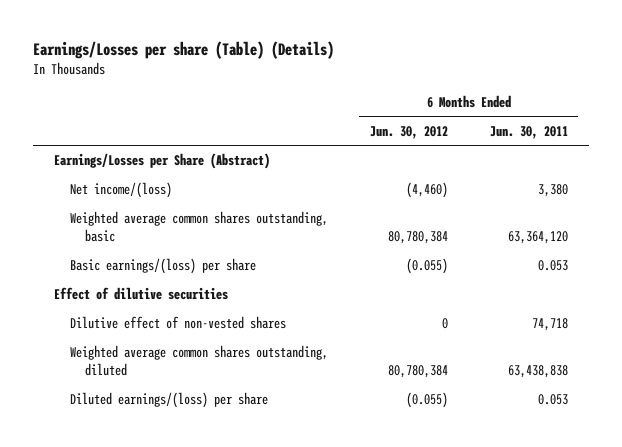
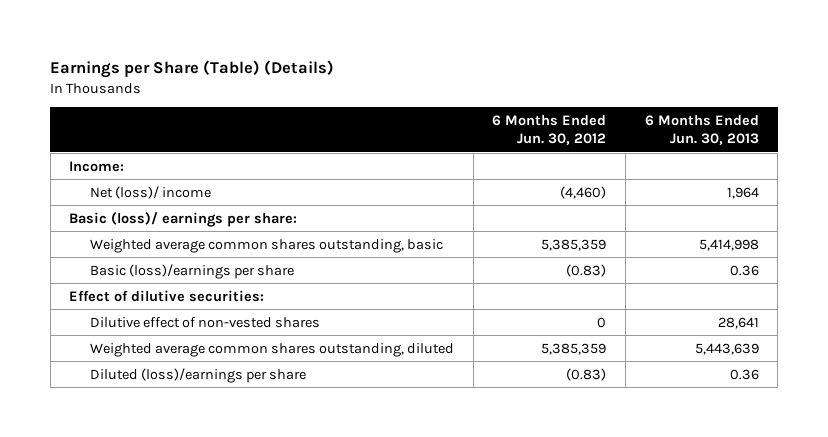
- Earnings/Losses per share (Table) (Details)
+ Earnings per Share (Table) (Details)
- | 6 Months Ended Jun. 30, 2012 | 6 Months Ended Jun. 30, 2011
+ | 6 Months Ended Jun. 30, 2012 | 6 Months Ended Jun. 30, 2013
- Earnings/Losses per Share (Abstract)
- Net income/(loss) | (4,460) | 3,380
- Weighted average common shares outstanding, basic | 80,780,384 | 63,364,120
- Basic earnings/(loss) per share | (0.055) | 0.053
- Effect of dilutive securities
+ Income:
+ Net (loss)/ income | (4,460) | 1,964
+ Basic (loss)/ earnings per share:
+ Weighted average common shares outstanding, basic | 5,385,359 | 5,414,998
+ Basic (loss)/earnings per share | (0.83) | 0.36
+ Effect of dilutive securities:
- Weighted average common shares outstanding, diluted | 80,780,384 | 63,438,838
- Diluted earnings/(loss) per share | (0.055) | 0.053
+ Weighted average common shares outstanding, diluted | 5,385,359 | 5,443,639
+ Diluted (loss)/earnings per share | (0.83) | 0.36

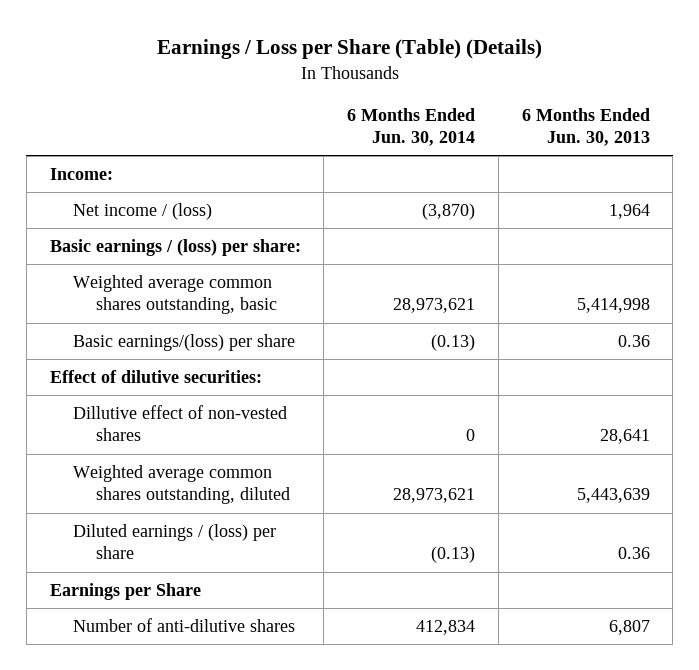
- Earnings per Share (Table) (Details)
+ Earnings / Loss per Share (Table) (Details)
- | 6 Months Ended Jun. 30, 2012 | 6 Months Ended Jun. 30, 2013
+ | 6 Months Ended Jun. 30, 2014 | 6 Months Ended Jun. 30, 2013
- Net (loss)/ income | (4,460) | 1,964
- Basic (loss)/ earnings per share:
+ Net income / (loss) | (3,870) | 1,964
+ Basic earnings / (loss) per share:
- Basic (loss)/earnings per share | (0.83) | 0.36
+ Basic earnings/(loss) per share | (0.13) | 0.36
- Dilutive effect of non-vested shares | 0 | 28,641
+ Dillutive effect of non-vested shares | 0 | 28,641
- Diluted (loss)/earnings per share | (0.83) | 0.36
+ Diluted earnings / (loss) per share | (0.13) | 0.36
+ Earnings per Share
+ Number of anti-dilutive shares | 412,834 | 6,807

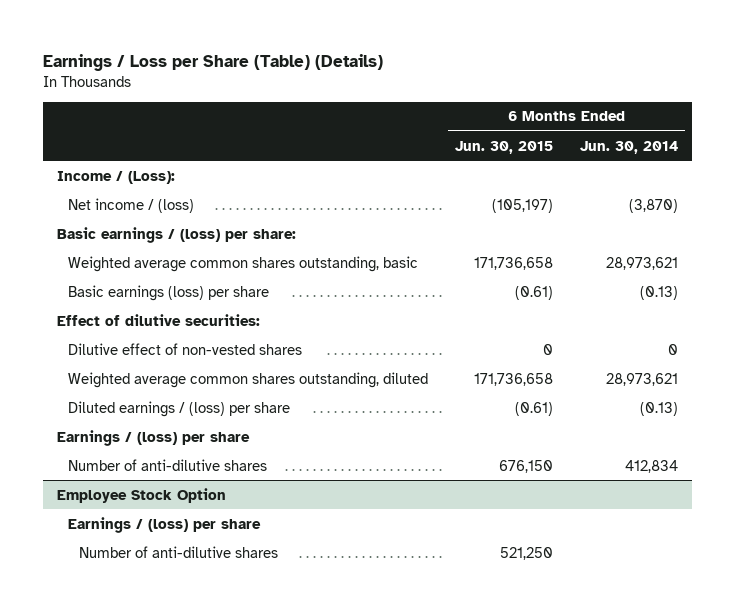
- | 6 Months Ended Jun. 30, 2014 | 6 Months Ended Jun. 30, 2013
+ | 6 Months Ended Jun. 30, 2015 | 6 Months Ended Jun. 30, 2014
- Income:
+ Income / (Loss):
- Basic earnings/(loss) per share | (0.13) | 0.36
+ Basic earnings (loss) per share | (0.61) | (0.13)
- Dillutive effect of non-vested shares | 0 | 28,641
+ Dilutive effect of non-vested shares | 0 | 0
- Earnings per Share
+ Earnings / (loss) per share
+ Employee Stock Option
+ Earnings / (loss) per share
+ Number of anti-dilutive shares | 521,250 |

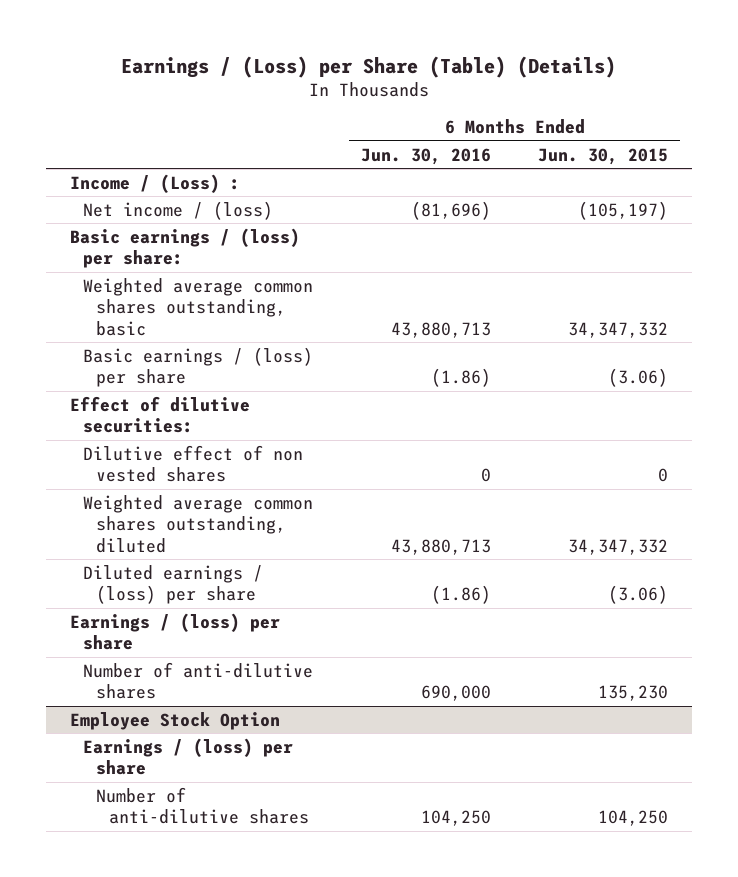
- Earnings / Loss per Share (Table) (Details)
+ Earnings / (Loss) per Share (Table) (Details)
- | 6 Months Ended Jun. 30, 2015 | 6 Months Ended Jun. 30, 2014
+ | 6 Months Ended Jun. 30, 2016 | 6 Months Ended Jun. 30, 2015
- Income / (Loss):
+ Income / (Loss) :
- Weighted average common shares outstanding, basic | 171,736,658 | 28,973,621
- Basic earnings (loss) per share | (0.61) | (0.13)
+ Weighted average common shares outstanding, basic | 43,880,713 | 34,347,332
+ Basic earnings / (loss) per share | (1.86) | (3.06)
- Dilutive effect of non-vested shares | 0 | 0
- Weighted average common shares outstanding, diluted | 171,736,658 | 28,973,621
- Diluted earnings / (loss) per share | (0.61) | (0.13)
+ Dilutive effect of non vested shares | 0 | 0
+ Weighted average common shares outstanding, diluted | 43,880,713 | 34,347,332
+ Diluted earnings / (loss) per share | (1.86) | (3.06)
- Number of anti-dilutive shares | 676,150 | 412,834
+ Number of anti-dilutive shares | 690,000 | 135,230
@ Employee Stock Option
- Number of anti-dilutive shares | 521,250 |
+ Number of anti-dilutive shares | 104,250 | 104,250

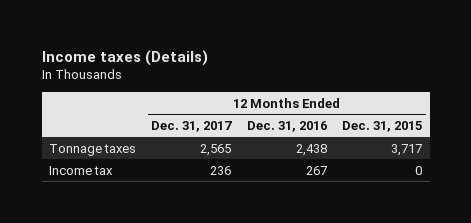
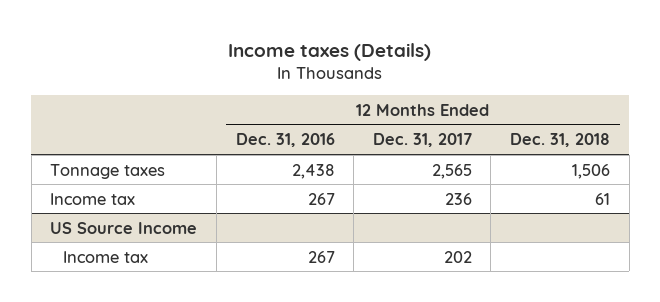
- | 12 Months Ended Dec. 31, 2017 | 12 Months Ended Dec. 31, 2016 | 12 Months Ended Dec. 31, 2015
+ | 12 Months Ended Dec. 31, 2016 | 12 Months Ended Dec. 31, 2017 | 12 Months Ended Dec. 31, 2018
+ US Source Income
+ Income tax | 267 | 202 |

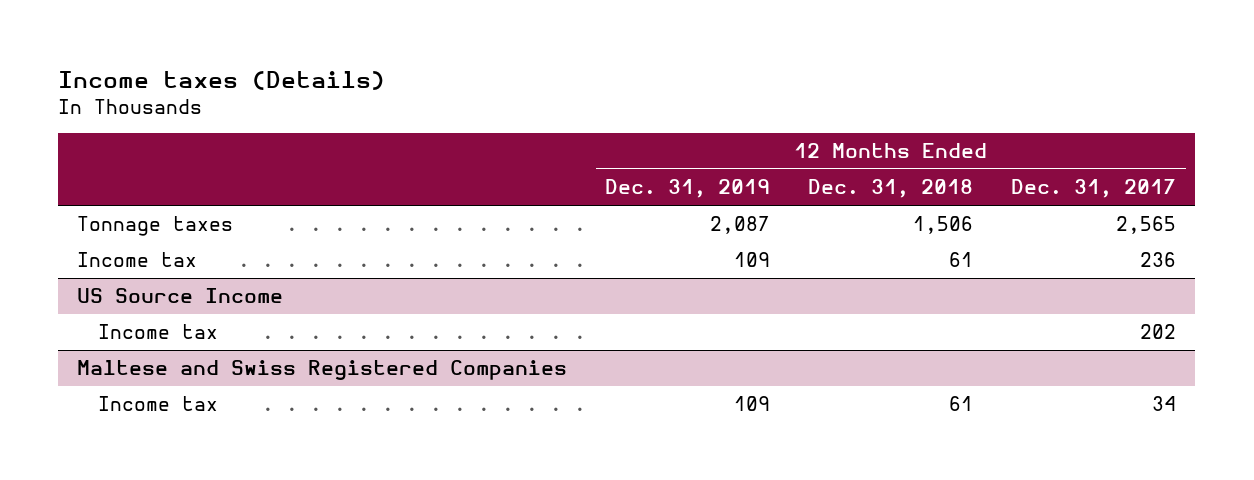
- | 12 Months Ended Dec. 31, 2016 | 12 Months Ended Dec. 31, 2017 | 12 Months Ended Dec. 31, 2018
+ | 12 Months Ended Dec. 31, 2019 | 12 Months Ended Dec. 31, 2018 | 12 Months Ended Dec. 31, 2017
+ Maltese and Swiss Registered Companies
+ Income tax | 109 | 61 | 34

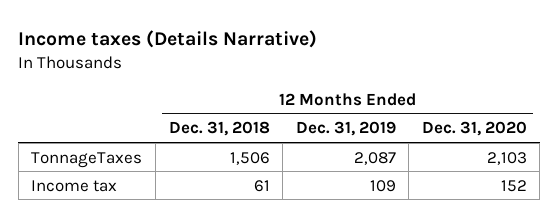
- Income taxes (Details)
+ Income taxes (Details Narrative)
- | 12 Months Ended Dec. 31, 2019 | 12 Months Ended Dec. 31, 2018 | 12 Months Ended Dec. 31, 2017
+ | 12 Months Ended Dec. 31, 2018 | 12 Months Ended Dec. 31, 2019 | 12 Months Ended Dec. 31, 2020
- Tonnage taxes | 2,087 | 1,506 | 2,565
- Income tax | 109 | 61 | 236
- US Source Income
- Income tax | | | 202
- Maltese and Swiss Registered Companies
+ TonnageTaxes | 1,506 | 2,087 | 2,103

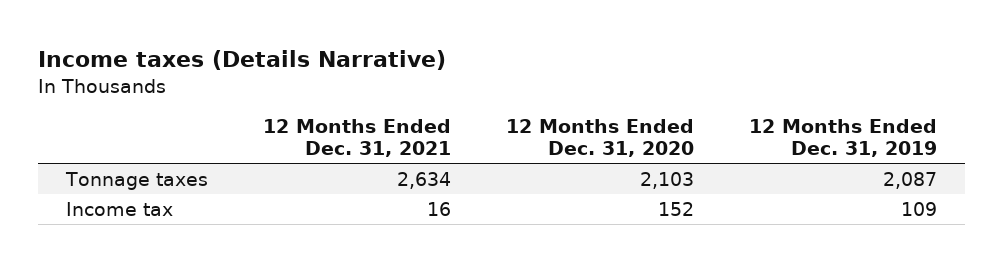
- | 12 Months Ended Dec. 31, 2018 | 12 Months Ended Dec. 31, 2019 | 12 Months Ended Dec. 31, 2020
+ | 12 Months Ended Dec. 31, 2021 | 12 Months Ended Dec. 31, 2020 | 12 Months Ended Dec. 31, 2019
- TonnageTaxes | 1,506 | 2,087 | 2,103
+ Tonnage taxes | 2,634 | 2,103 | 2,087

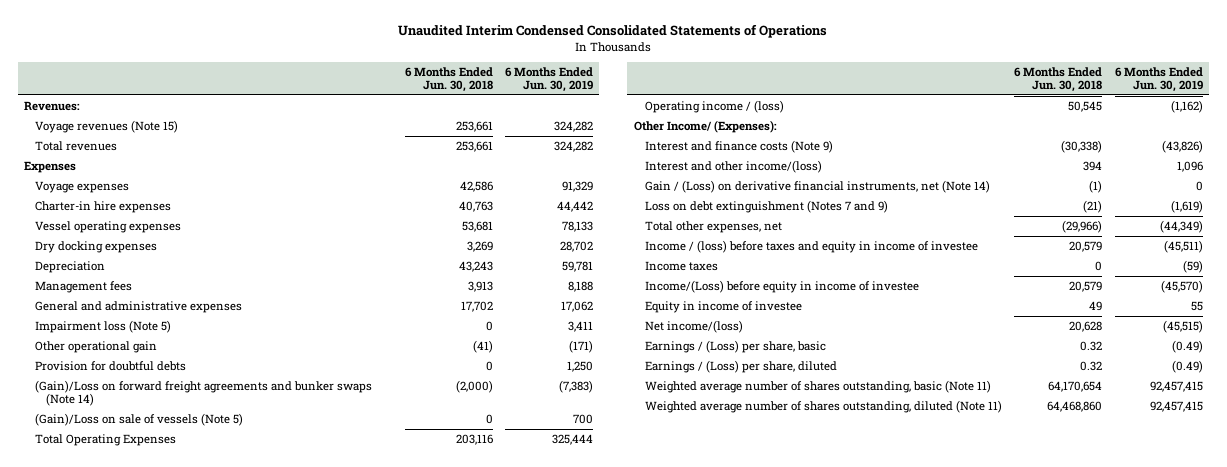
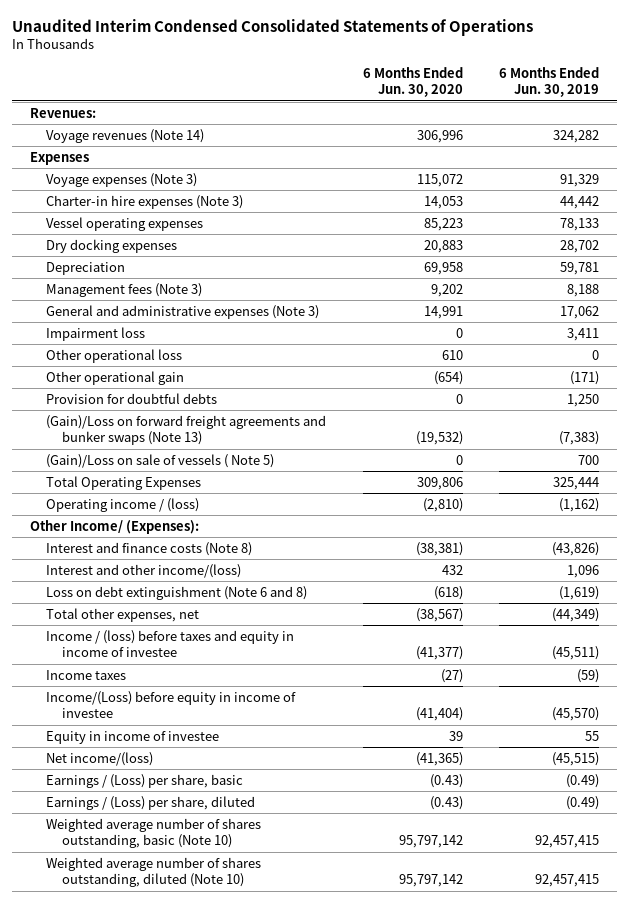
- | 6 Months Ended Jun. 30, 2018 | 6 Months Ended Jun. 30, 2019
+ | 6 Months Ended Jun. 30, 2020 | 6 Months Ended Jun. 30, 2019
- Voyage revenues (Note 15) | 253,661 | 324,282
- Total revenues | 253,661 | 324,282
+ Voyage revenues (Note 14) | 306,996 | 324,282
- Voyage expenses | 42,586 | 91,329
- Charter-in hire expenses | 40,763 | 44,442
+ Voyage expenses (Note 3) | 115,072 | 91,329
+ Charter-in hire expenses (Note 3) | 14,053 | 44,442
- Management fees | 3,913 | 8,188
- General and administrative expenses | 17,702 | 17,062
- Impairment loss (Note 5) | 0 | 3,411
+ Management fees (Note 3) | 9,202 | 8,188
+ General and administrative expenses (Note 3) | 14,991 | 17,062
+ Impairment loss | 0 | 3,411
+ Other operational loss | 610 | 0
- (Gain)/Loss on forward freight agreements and bunker swaps (Note 14) | (2,000) | (7,383)
- (Gain)/Loss on sale of vessels (Note 5) | 0 | 700
+ (Gain)/Loss on forward freight agreements and bunker swaps (Note 13) | (19,532) | (7,383)
+ (Gain)/Loss on sale of vessels ( Note 5) | 0 | 700
- Interest and finance costs (Note 9) | (30,338) | (43,826)
+ Interest and finance costs (Note 8) | (38,381) | (43,826)
- Gain / (Loss) on derivative financial instruments, net (Note 14) | (1) | 0
- Loss on debt extinguishment (Notes 7 and 9) | (21) | (1,619)
+ Loss on debt extinguishment (Note 6 and 8) | (618) | (1,619)
- Weighted average number of shares outstanding, basic (Note 11) | 64,170,654 | 92,457,415
- Weighted average number of shares outstanding, diluted (Note 11) | 64,468,860 | 92,457,415
+ Weighted average number of shares outstanding, basic (Note 10) | 95,797,142 | 92,457,415
+ Weighted average number of shares outstanding, diluted (Note 10) | 95,797,142 | 92,457,415

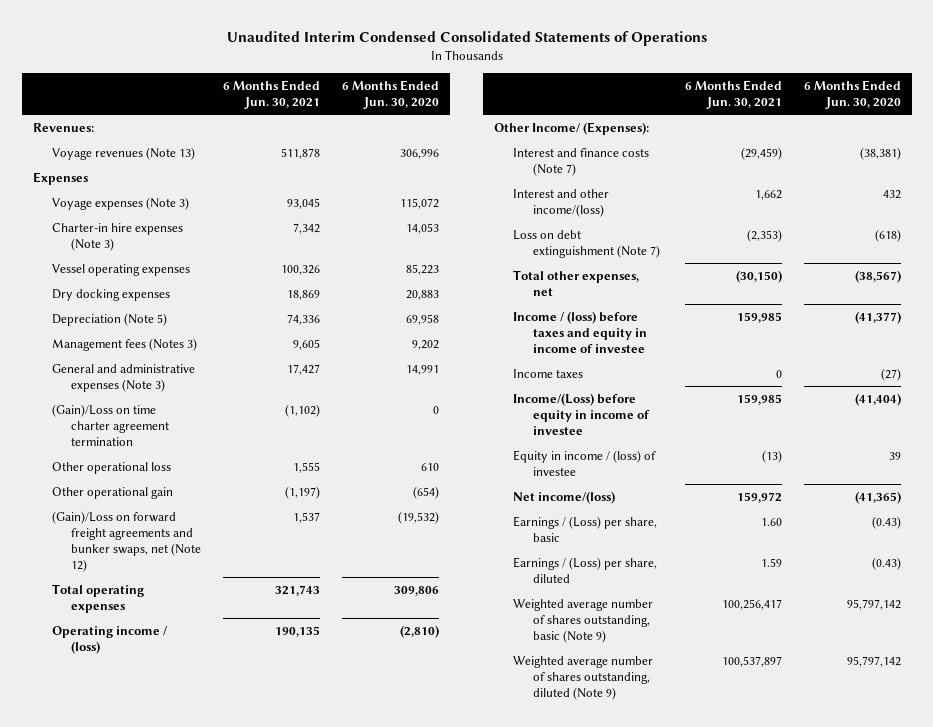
- | 6 Months Ended Jun. 30, 2020 | 6 Months Ended Jun. 30, 2019
+ | 6 Months Ended Jun. 30, 2021 | 6 Months Ended Jun. 30, 2020
- Voyage revenues (Note 14) | 306,996 | 324,282
+ Voyage revenues (Note 13) | 511,878 | 306,996
- Depreciation | 69,958 | 59,781
- Management fees (Note 3) | 9,202 | 8,188
+ Depreciation (Note 5) | 74,336 | 69,958
+ Management fees (Notes 3) | 9,605 | 9,202
- Impairment loss | 0 | 3,411
+ (Gain)/Loss on time charter agreement termination | (1,102) | 0
- Provision for doubtful debts | 0 | 1,250
- (Gain)/Loss on forward freight agreements and bunker swaps (Note 13) | (19,532) | (7,383)
- (Gain)/Loss on sale of vessels ( Note 5) | 0 | 700
- Total Operating Expenses | 309,806 | 325,444
+ (Gain)/Loss on forward freight agreements and bunker swaps, net (Note 12) | 1,537 | (19,532)
+ Total operating expenses | 321,743 | 309,806
- Interest and finance costs (Note 8) | (38,381) | (43,826)
+ Interest and finance costs (Note 7) | (29,459) | (38,381)
- Loss on debt extinguishment (Note 6 and 8) | (618) | (1,619)
+ Loss on debt extinguishment (Note 7) | (2,353) | (618)
- Equity in income of investee | 39 | 55
+ Equity in income / (loss) of investee | (13) | 39
- Weighted average number of shares outstanding, basic (Note 10) | 95,797,142 | 92,457,415
- Weighted average number of shares outstanding, diluted (Note 10) | 95,797,142 | 92,457,415
+ Weighted average number of shares outstanding, basic (Note 9) | 100,256,417 | 95,797,142
+ Weighted average number of shares outstanding, diluted (Note 9) | 100,537,897 | 95,797,142

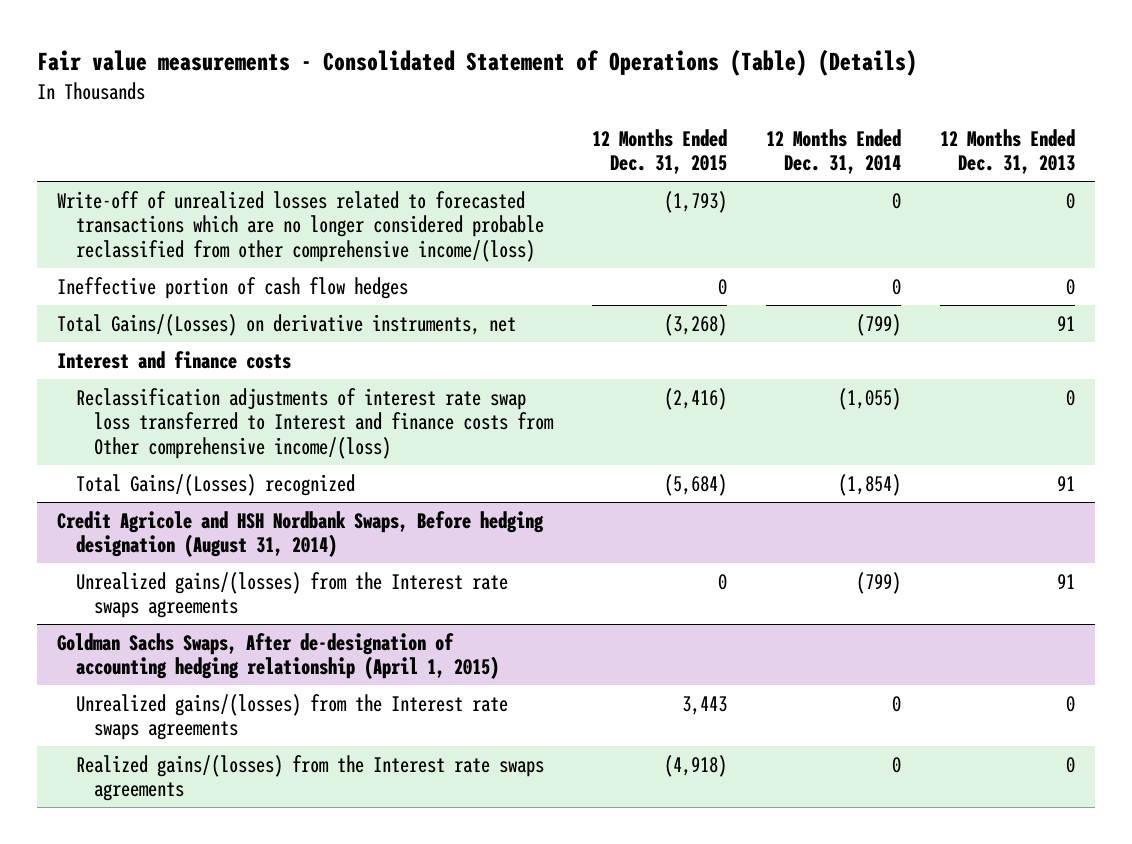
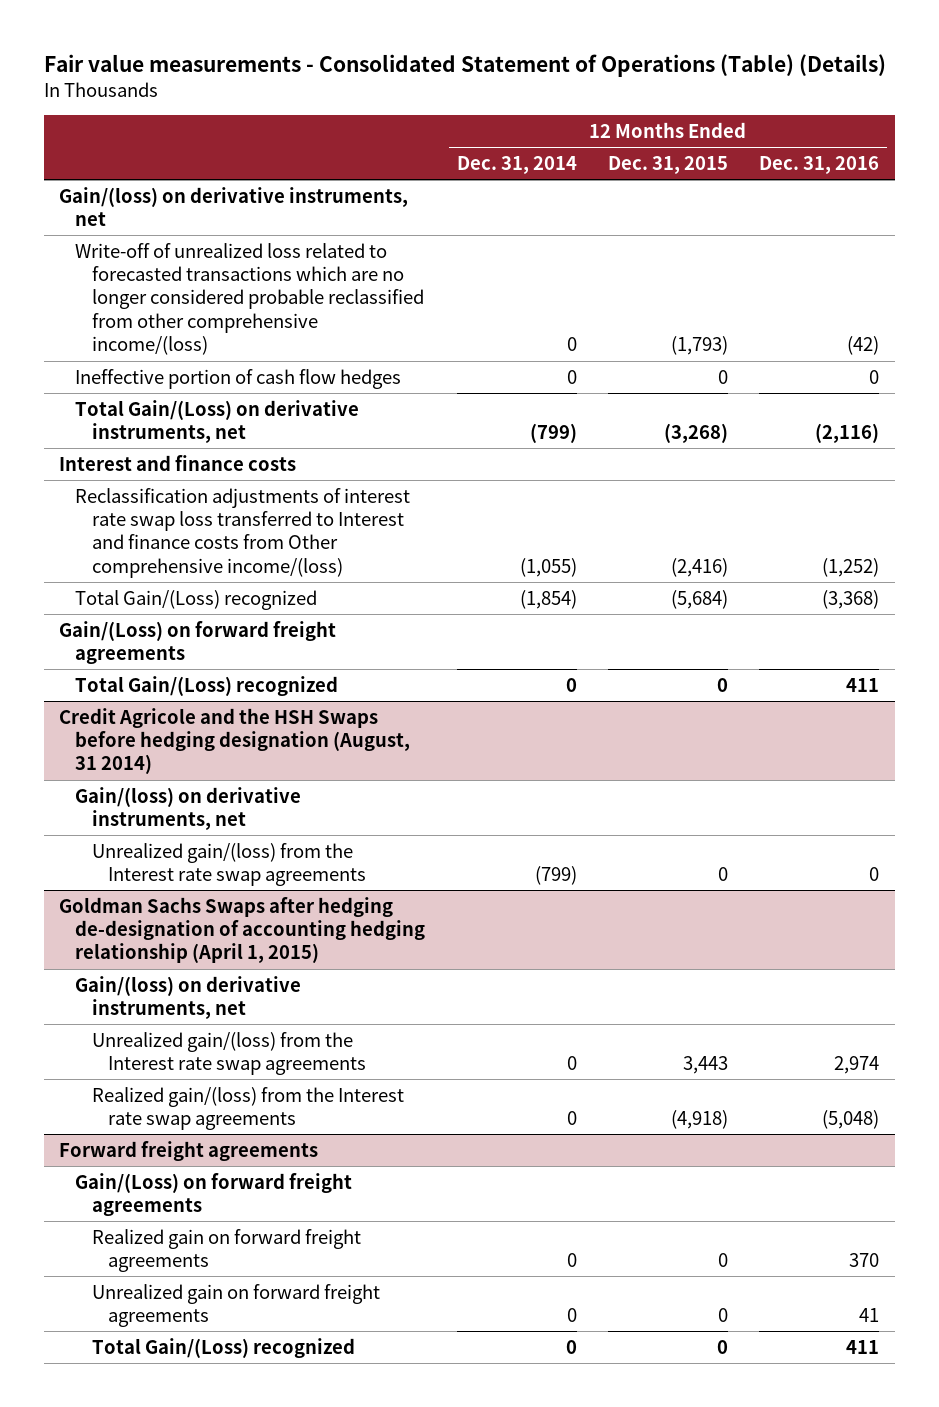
- | 12 Months Ended Dec. 31, 2015 | 12 Months Ended Dec. 31, 2014 | 12 Months Ended Dec. 31, 2013
+ | 12 Months Ended Dec. 31, 2014 | 12 Months Ended Dec. 31, 2015 | 12 Months Ended Dec. 31, 2016
- Write-off of unrealized losses related to forecasted transactions which are no longer considered probable reclassified from other comprehensive income/(loss) | (1,793) | 0 | 0
+ Gain/(loss) on derivative instruments, net
+ Write-off of unrealized loss related to forecasted transactions which are no longer considered probable reclassified from other comprehensive income/(loss) | 0 | (1,793) | (42)
- Total Gains/(Losses) on derivative instruments, net | (3,268) | (799) | 91
+ Total Gain/(Loss) on derivative instruments, net | (799) | (3,268) | (2,116)
- Total Gains/(Losses) recognized | (5,684) | (1,854) | 91
- Credit Agricole and HSH Nordbank Swaps, Before hedging designation (August 31, 2014)
- Unrealized gains/(losses) from the Interest rate swaps agreements | 0 | (799) | 91
- Goldman Sachs Swaps, After de-designation of accounting hedging relationship (April 1, 2015)
- Unrealized gains/(losses) from the Interest rate swaps agreements | 3,443 | 0 | 0
- Realized gains/(losses) from the Interest rate swaps agreements | (4,918) | 0 | 0
+ Total Gain/(Loss) recognized | (1,854) | (5,684) | (3,368)
+ Gain/(Loss) on forward freight agreements
+ Total Gain/(Loss) recognized | 0 | 0 | 411
+ Credit Agricole and the HSH Swaps before hedging designation (August, 31 2014)
+ Gain/(loss) on derivative instruments, net
+ Unrealized gain/(loss) from the Interest rate swap agreements | (799) | 0 | 0
+ Goldman Sachs Swaps after hedging de-designation of accounting hedging relationship (April 1, 2015)
+ Gain/(loss) on derivative instruments, net
+ Unrealized gain/(loss) from the Interest rate swap agreements | 0 | 3,443 | 2,974
+ Realized gain/(loss) from the Interest rate swap agreements | 0 | (4,918) | (5,048)
+ Forward freight agreements
+ Gain/(Loss) on forward freight agreements
+ Realized gain on forward freight agreements | 0 | 0 | 370
+ Unrealized gain on forward freight agreements | 0 | 0 | 41
+ Total Gain/(Loss) recognized | 0 | 0 | 411

